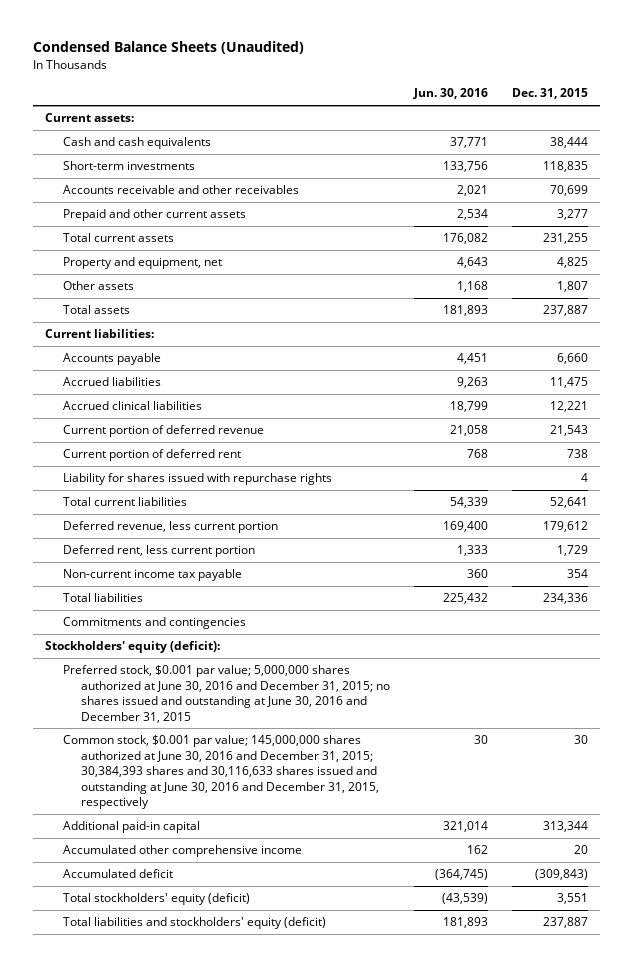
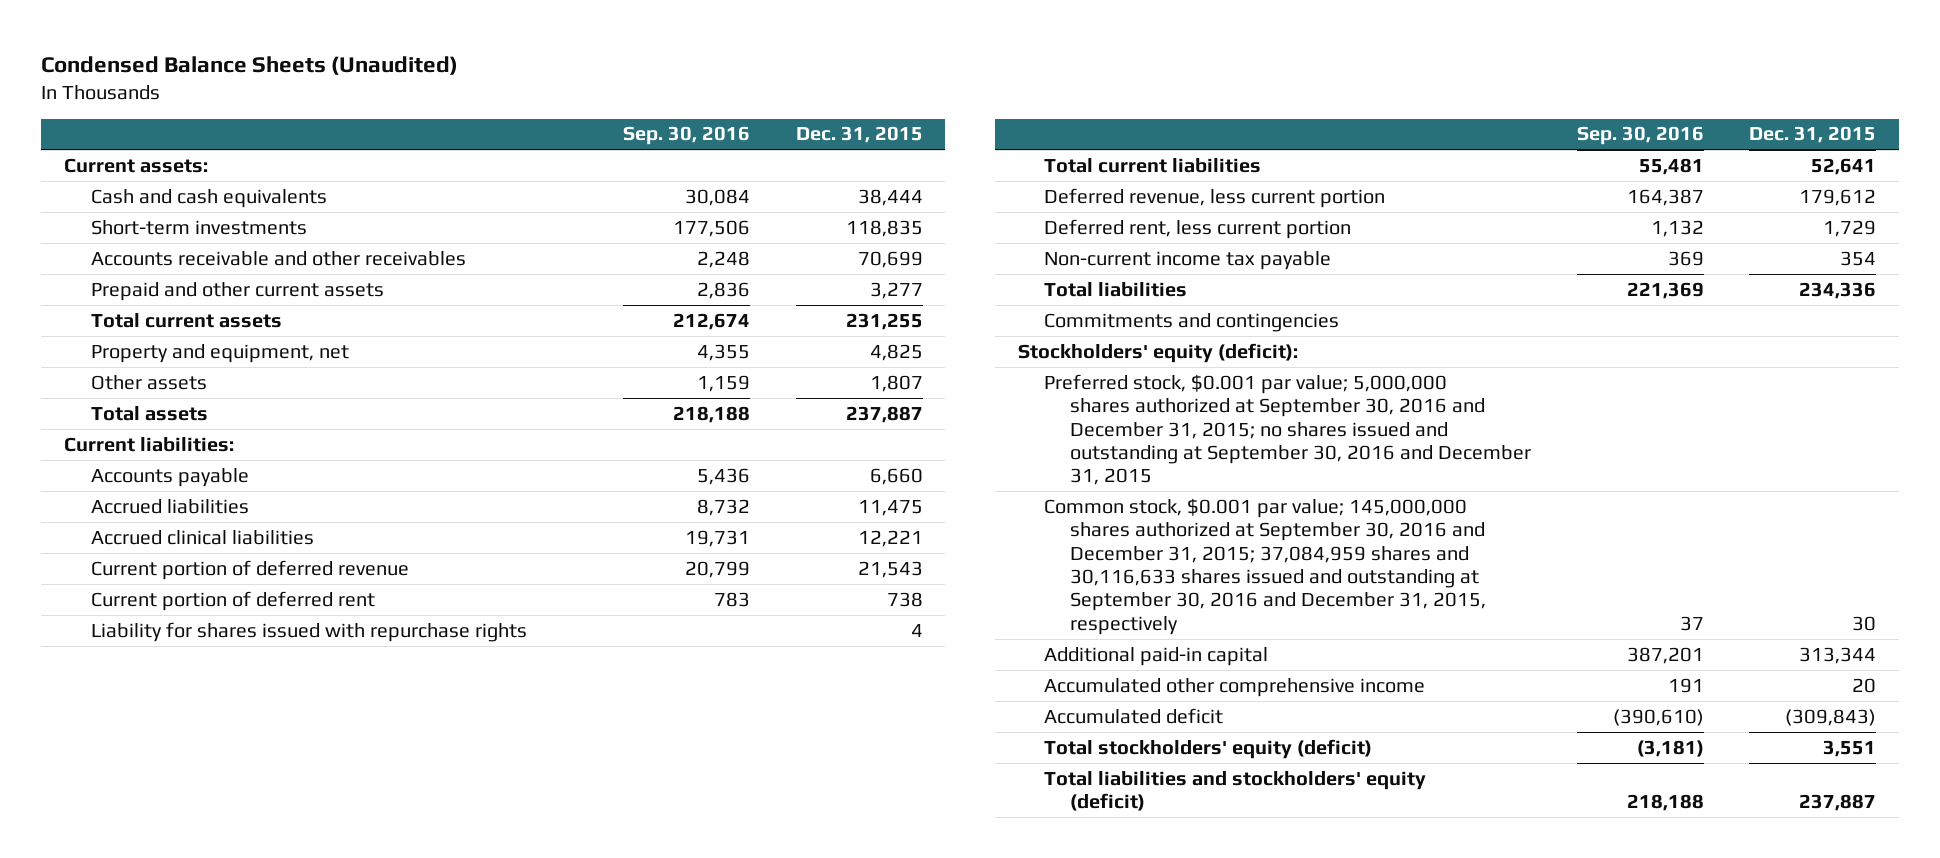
- | Jun. 30, 2016 | Dec. 31, 2015
+ | Sep. 30, 2016 | Dec. 31, 2015
- Preferred stock, $0.001 par value; 5,000,000 shares authorized at June 30, 2016 and December 31, 2015; no shares issued and outstanding at June 30, 2016 and December 31, 2015
- Common stock, $0.001 par value; 145,000,000 shares authorized at June 30, 2016 and December 31, 2015; 30,384,393 shares and 30,116,633 shares issued and outstanding at June 30, 2016 and December 31, 2015, respectively | 30 | 30
+ Preferred stock, $0.001 par value; 5,000,000 shares authorized at September 30, 2016 and December 31, 2015; no shares issued and outstanding at September 30, 2016 and December 31, 2015
+ Common stock, $0.001 par value; 145,000,000 shares authorized at September 30, 2016 and December 31, 2015; 37,084,959 shares and 30,116,633 shares issued and outstanding at September 30, 2016 and December 31, 2015, respectively | 37 | 30

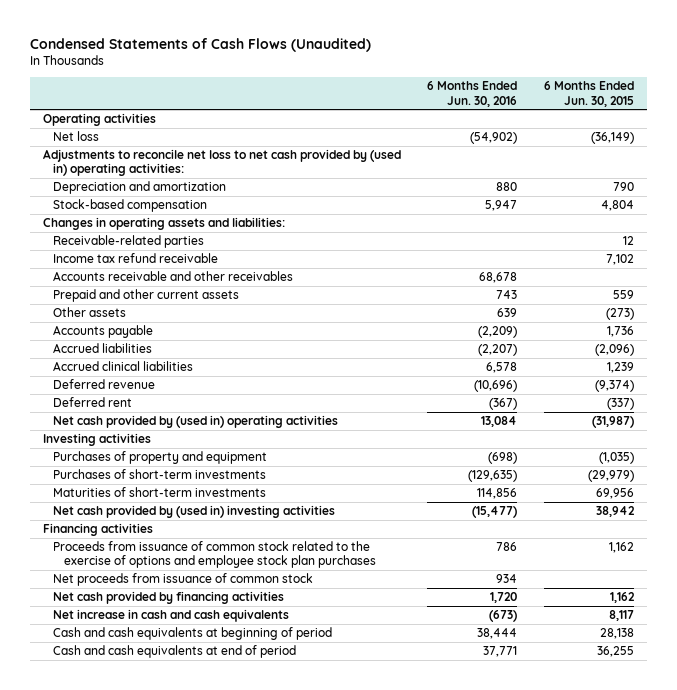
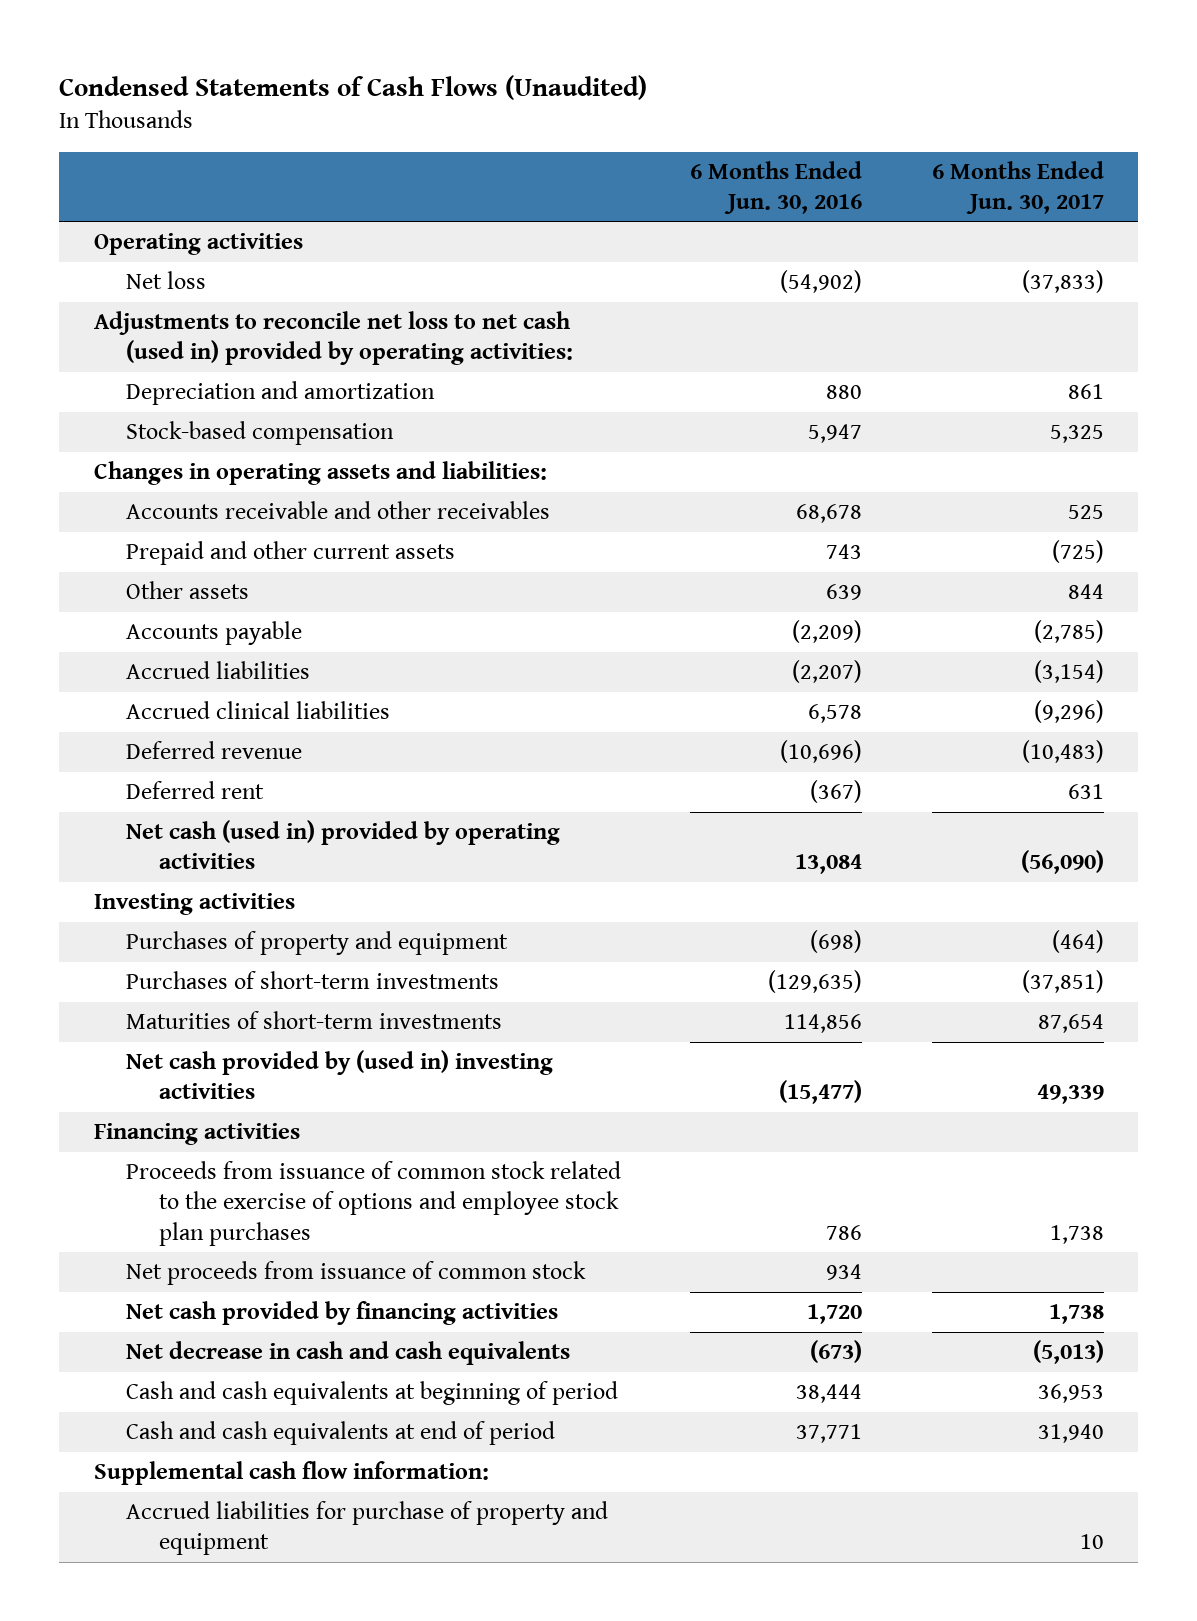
- | 6 Months Ended Jun. 30, 2016 | 6 Months Ended Jun. 30, 2015
+ | 6 Months Ended Jun. 30, 2016 | 6 Months Ended Jun. 30, 2017
- Adjustments to reconcile net loss to net cash provided by (used in) operating activities:
+ Adjustments to reconcile net loss to net cash (used in) provided by operating activities:
- Receivable-related parties | | 12
- Income tax refund receivable | | 7,102
- Net cash provided by (used in) operating activities | 13,084 | (31,987)
+ Net cash (used in) provided by operating activities | 13,084 | (56,090)
- Net increase in cash and cash equivalents | (673) | 8,117
+ Net decrease in cash and cash equivalents | (673) | (5,013)
+ Supplemental cash flow information:
+ Accrued liabilities for purchase of property and equipment | | 10

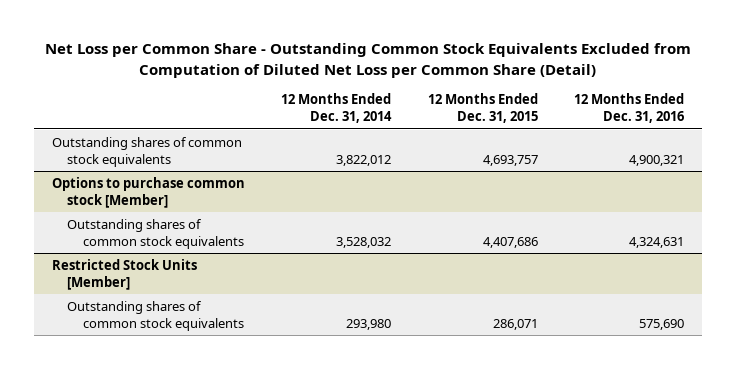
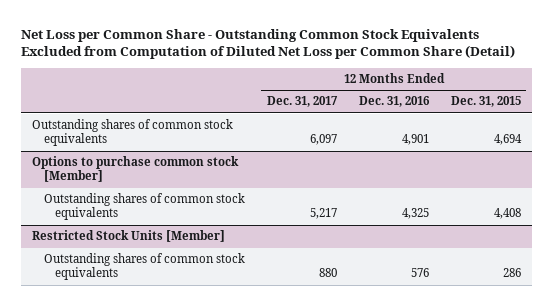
- | 12 Months Ended Dec. 31, 2014 | 12 Months Ended Dec. 31, 2015 | 12 Months Ended Dec. 31, 2016
+ | 12 Months Ended Dec. 31, 2017 | 12 Months Ended Dec. 31, 2016 | 12 Months Ended Dec. 31, 2015
- Outstanding shares of common stock equivalents | 3,822,012 | 4,693,757 | 4,900,321
+ Outstanding shares of common stock equivalents | 6,097 | 4,901 | 4,694
@ Options to purchase common stock [Member]
- Outstanding shares of common stock equivalents | 3,528,032 | 4,407,686 | 4,324,631
+ Outstanding shares of common stock equivalents | 5,217 | 4,325 | 4,408
@ Restricted Stock Units [Member]
- Outstanding shares of common stock equivalents | 293,980 | 286,071 | 575,690
+ Outstanding shares of common stock equivalents | 880 | 576 | 286

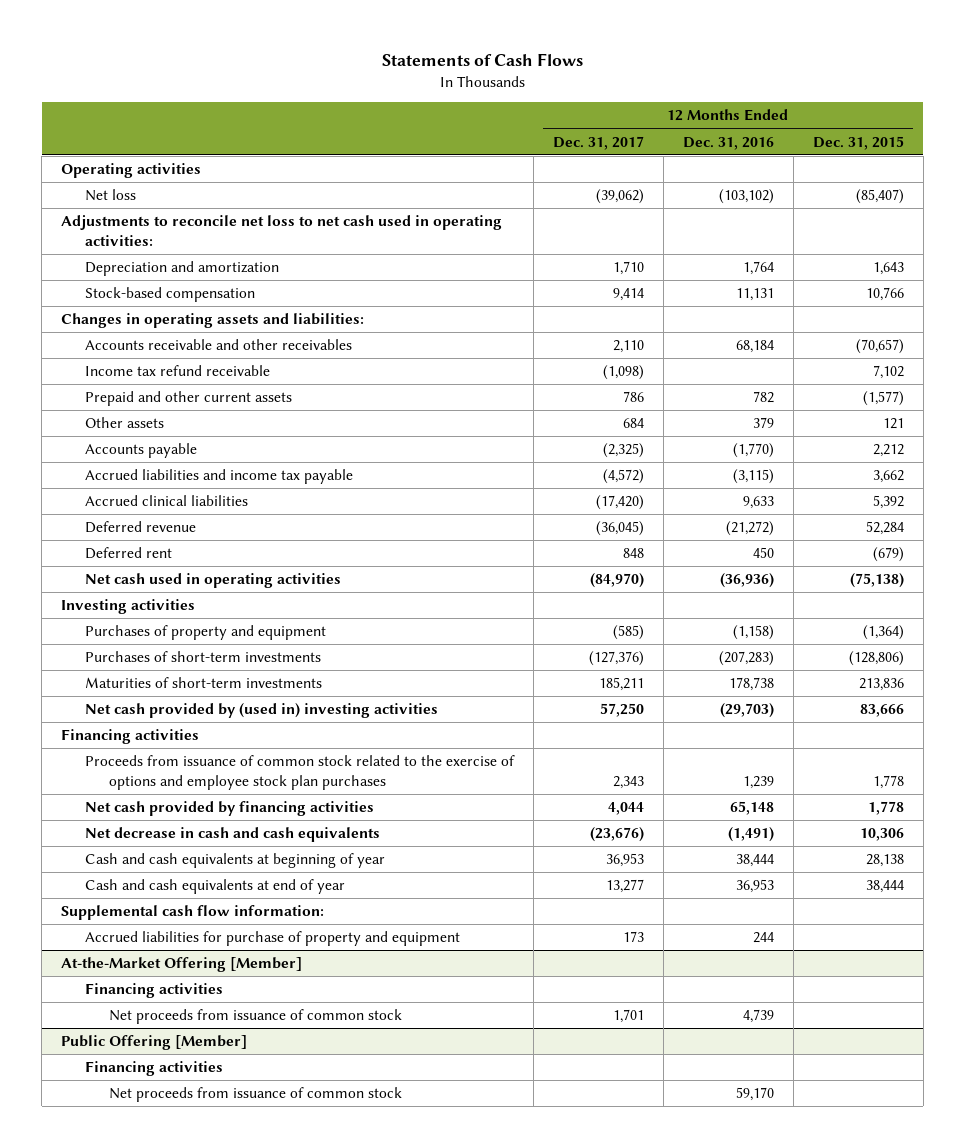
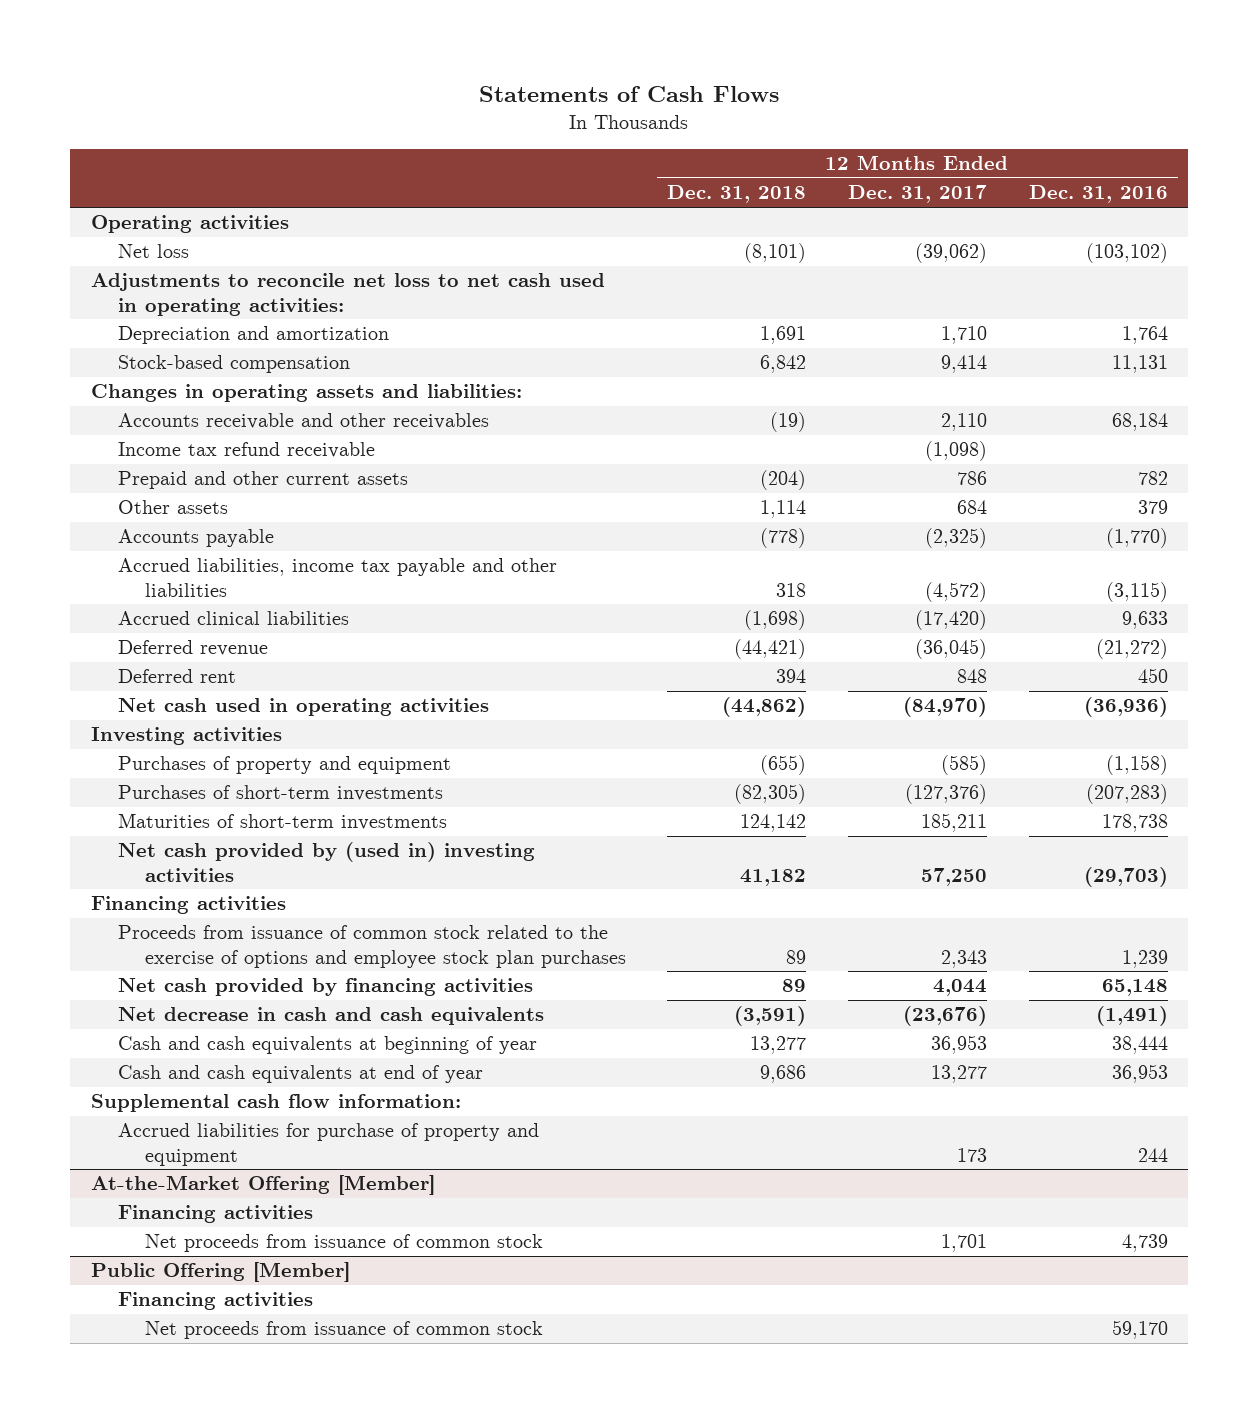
- | 12 Months Ended Dec. 31, 2017 | 12 Months Ended Dec. 31, 2016 | 12 Months Ended Dec. 31, 2015
+ | 12 Months Ended Dec. 31, 2018 | 12 Months Ended Dec. 31, 2017 | 12 Months Ended Dec. 31, 2016
- Accrued liabilities and income tax payable | (4,572) | (3,115) | 3,662
+ Accrued liabilities, income tax payable and other liabilities | 318 | (4,572) | (3,115)

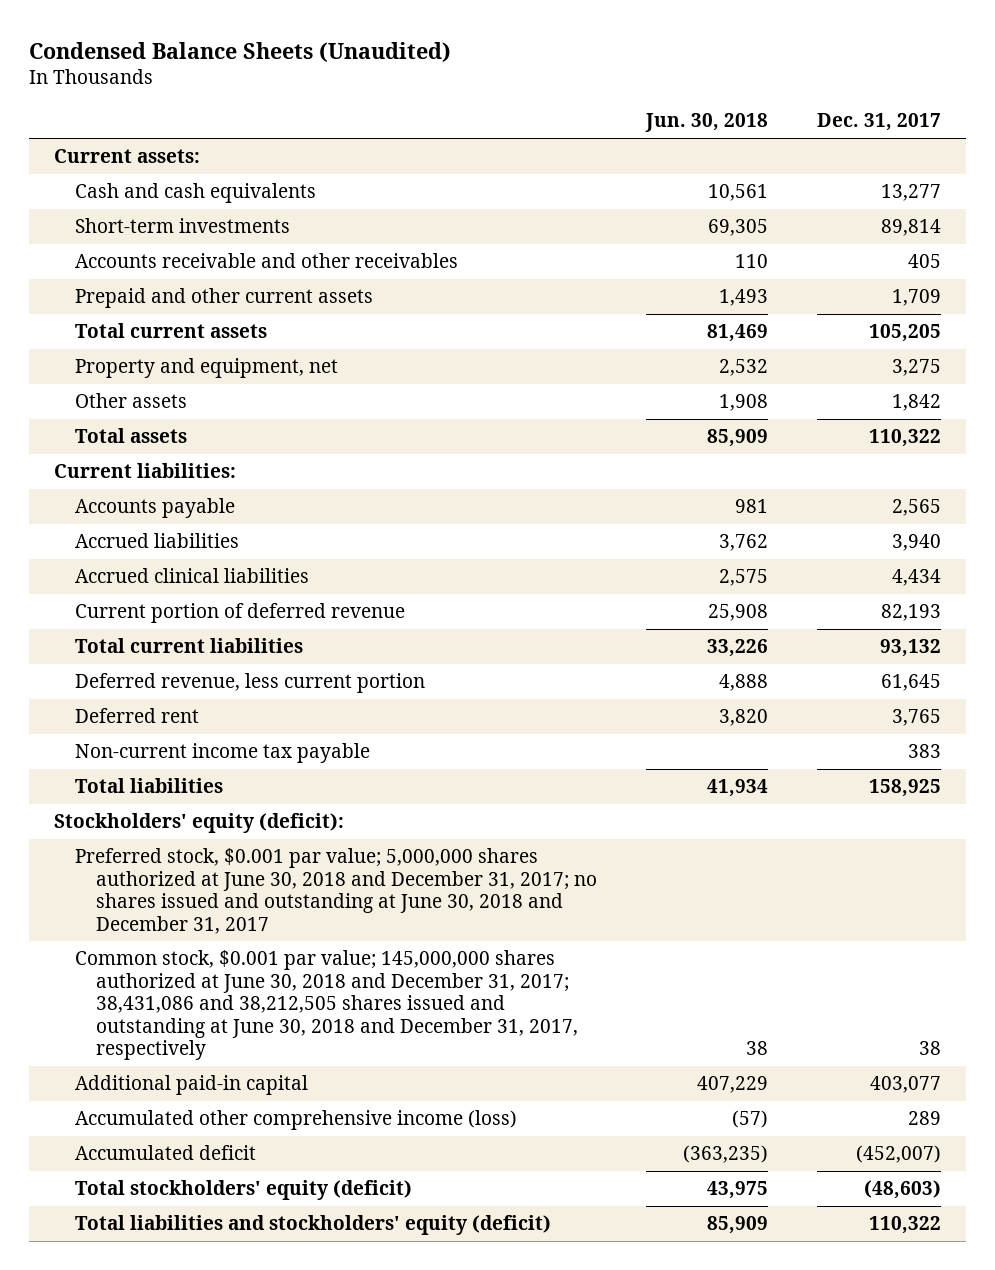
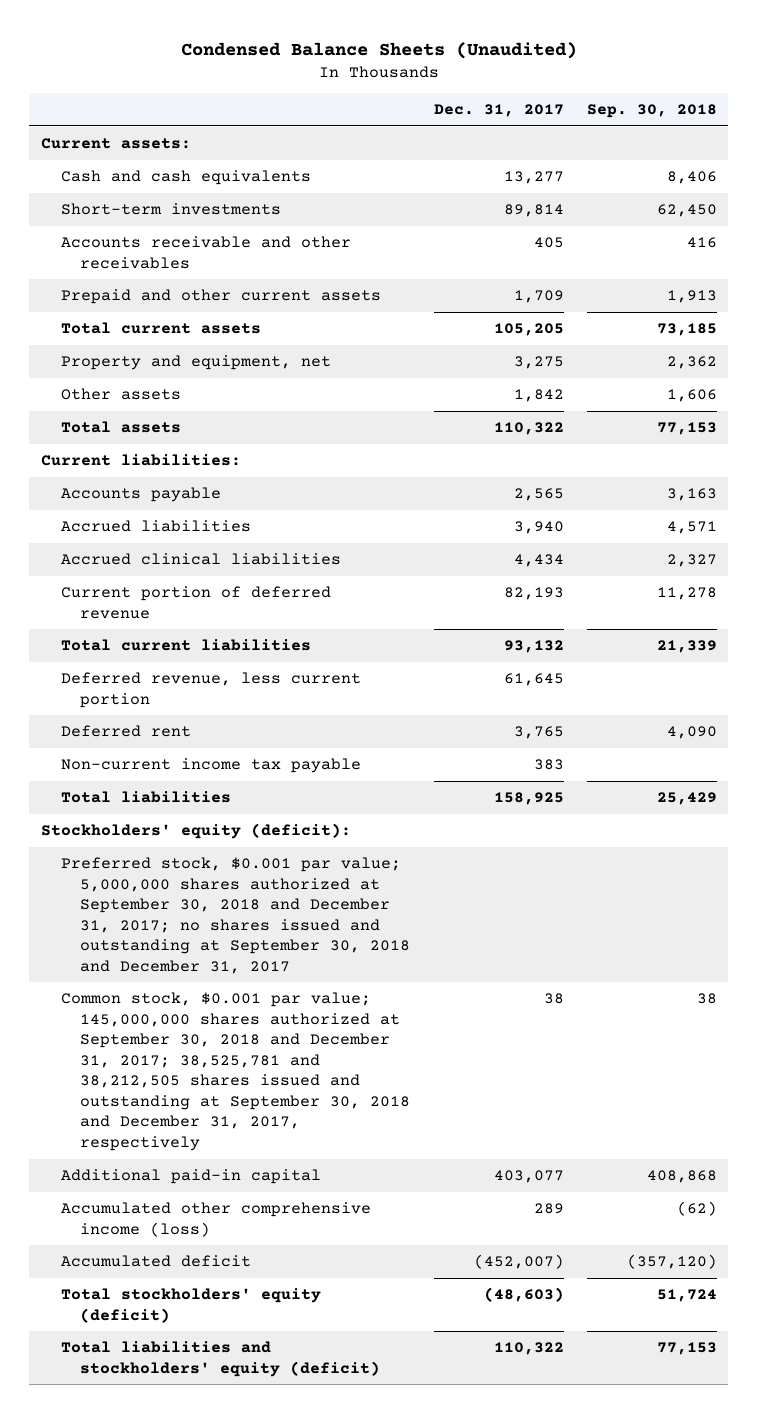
- | Jun. 30, 2018 | Dec. 31, 2017
+ | Dec. 31, 2017 | Sep. 30, 2018
- Preferred stock, $0.001 par value; 5,000,000 shares authorized at June 30, 2018 and December 31, 2017; no shares issued and outstanding at June 30, 2018 and December 31, 2017
- Common stock, $0.001 par value; 145,000,000 shares authorized at June 30, 2018 and December 31, 2017; 38,431,086 and 38,212,505 shares issued and outstanding at June 30, 2018 and December 31, 2017, respectively | 38 | 38
+ Preferred stock, $0.001 par value; 5,000,000 shares authorized at September 30, 2018 and December 31, 2017; no shares issued and outstanding at September 30, 2018 and December 31, 2017
+ Common stock, $0.001 par value; 145,000,000 shares authorized at September 30, 2018 and December 31, 2017; 38,525,781 and 38,212,505 shares issued and outstanding at September 30, 2018 and December 31, 2017, respectively | 38 | 38

